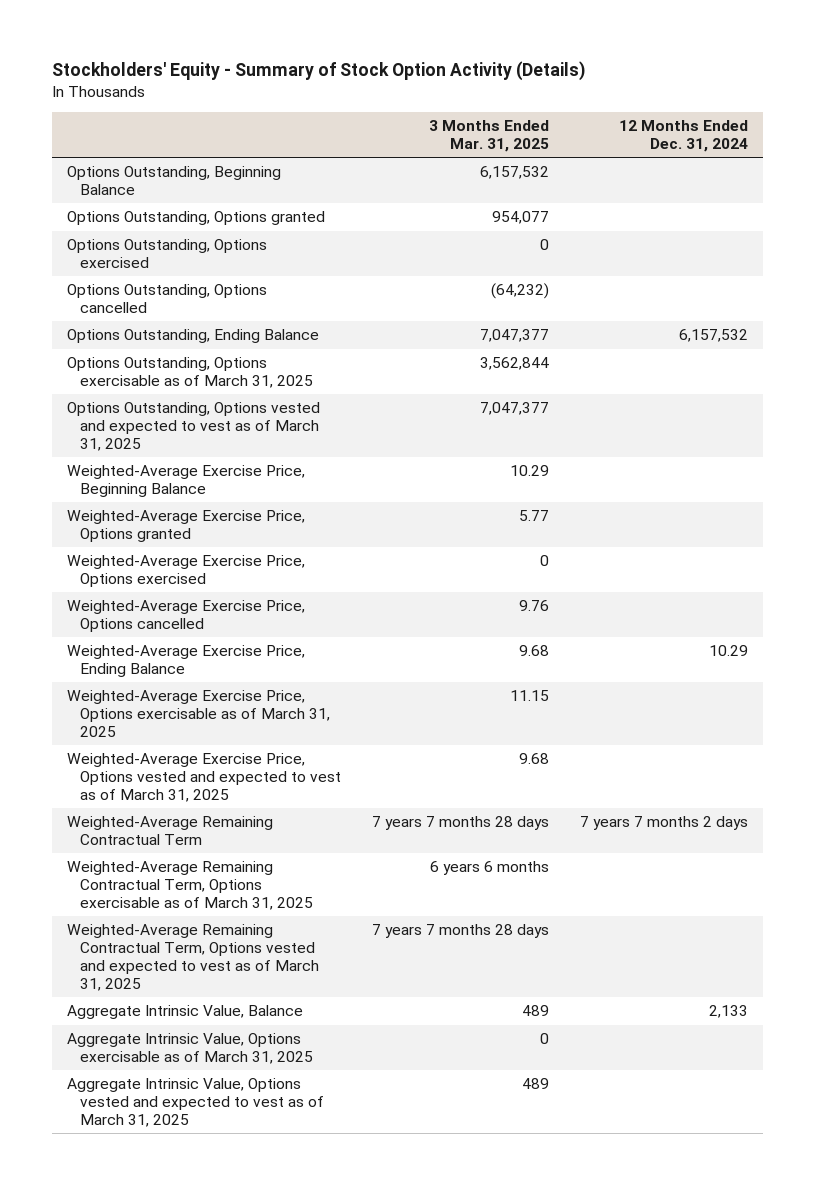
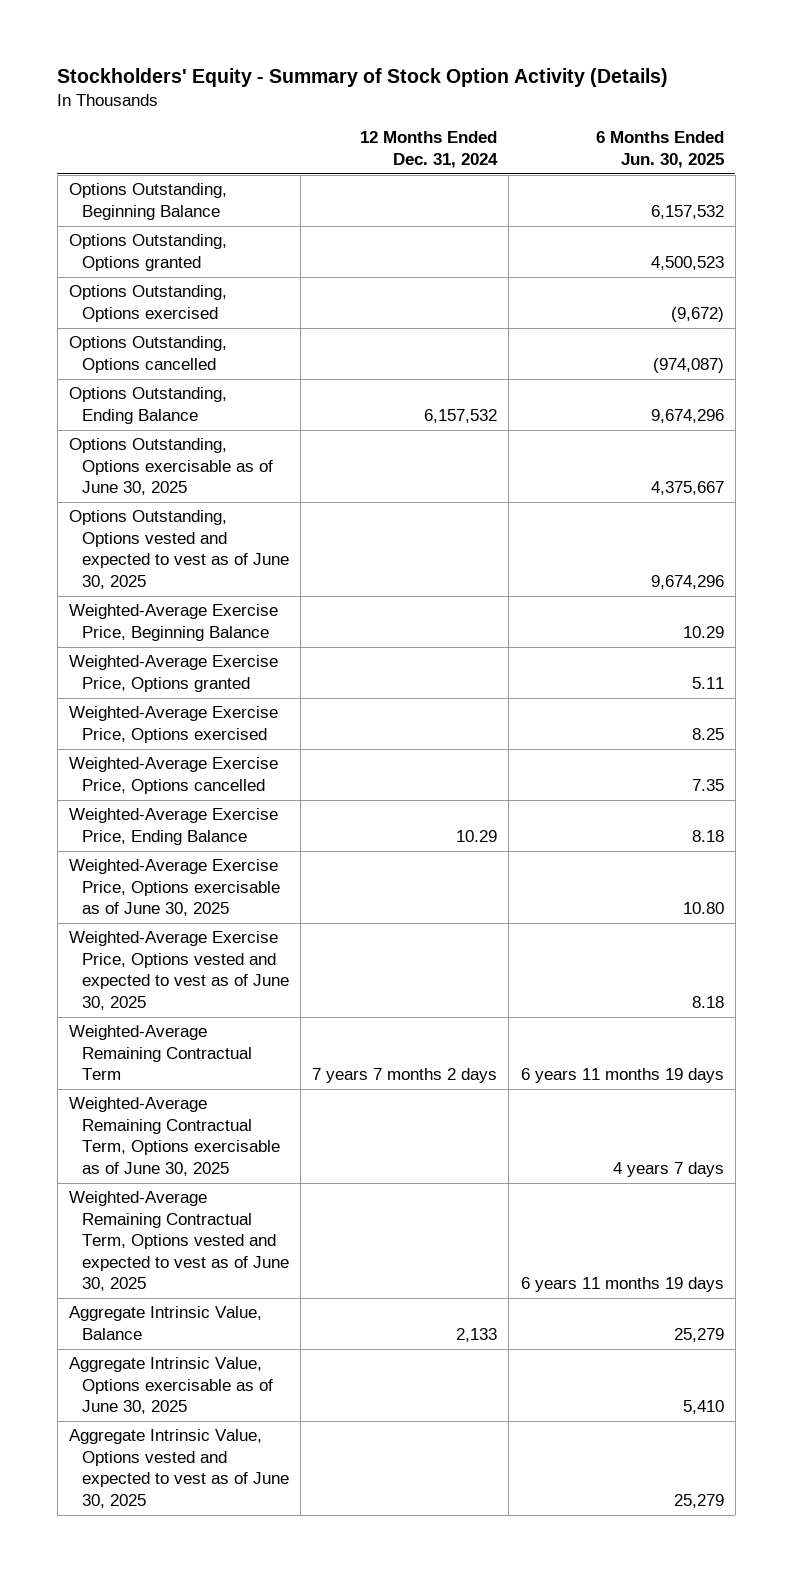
- | 3 Months Ended Mar. 31, 2025 | 12 Months Ended Dec. 31, 2024
+ | 12 Months Ended Dec. 31, 2024 | 6 Months Ended Jun. 30, 2025
- Options Outstanding, Options exercisable as of March 31, 2025 | 3,562,844 |
- Options Outstanding, Options vested and expected to vest as of March 31, 2025 | 7,047,377 |
+ Options Outstanding, Options exercisable as of June 30, 2025 | | 4,375,667
+ Options Outstanding, Options vested and expected to vest as of June 30, 2025 | | 9,674,296
- Weighted-Average Exercise Price, Options exercisable as of March 31, 2025 | 11.15 |
- Weighted-Average Exercise Price, Options vested and expected to vest as of March 31, 2025 | 9.68 |
+ Weighted-Average Exercise Price, Options exercisable as of June 30, 2025 | | 10.80
+ Weighted-Average Exercise Price, Options vested and expected to vest as of June 30, 2025 | | 8.18
- Weighted-Average Remaining Contractual Term, Options exercisable as of March 31, 2025 | 6 years 6 months |
- Weighted-Average Remaining Contractual Term, Options vested and expected to vest as of March 31, 2025 | 7 years 7 months 28 days |
+ Weighted-Average Remaining Contractual Term, Options exercisable as of June 30, 2025 | | 4 years 7 days
+ Weighted-Average Remaining Contractual Term, Options vested and expected to vest as of June 30, 2025 | | 6 years 11 months 19 days
- Aggregate Intrinsic Value, Options exercisable as of March 31, 2025 | 0 |
- Aggregate Intrinsic Value, Options vested and expected to vest as of March 31, 2025 | 489 |
+ Aggregate Intrinsic Value, Options exercisable as of June 30, 2025 | | 5,410
+ Aggregate Intrinsic Value, Options vested and expected to vest as of June 30, 2025 | | 25,279

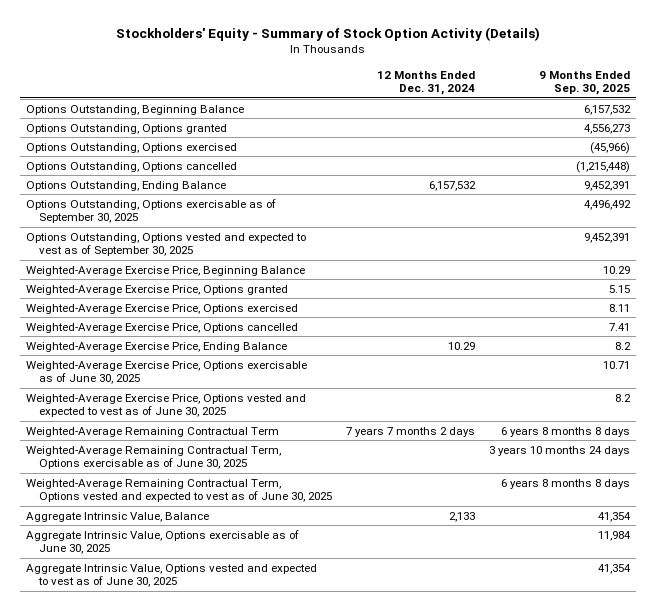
- | 12 Months Ended Dec. 31, 2024 | 6 Months Ended Jun. 30, 2025
+ | 12 Months Ended Dec. 31, 2024 | 9 Months Ended Sep. 30, 2025
- Options Outstanding, Options exercisable as of June 30, 2025 | | 4,375,667
- Options Outstanding, Options vested and expected to vest as of June 30, 2025 | | 9,674,296
+ Options Outstanding, Options exercisable as of September 30, 2025 | | 4,496,492
+ Options Outstanding, Options vested and expected to vest as of September 30, 2025 | | 9,452,391

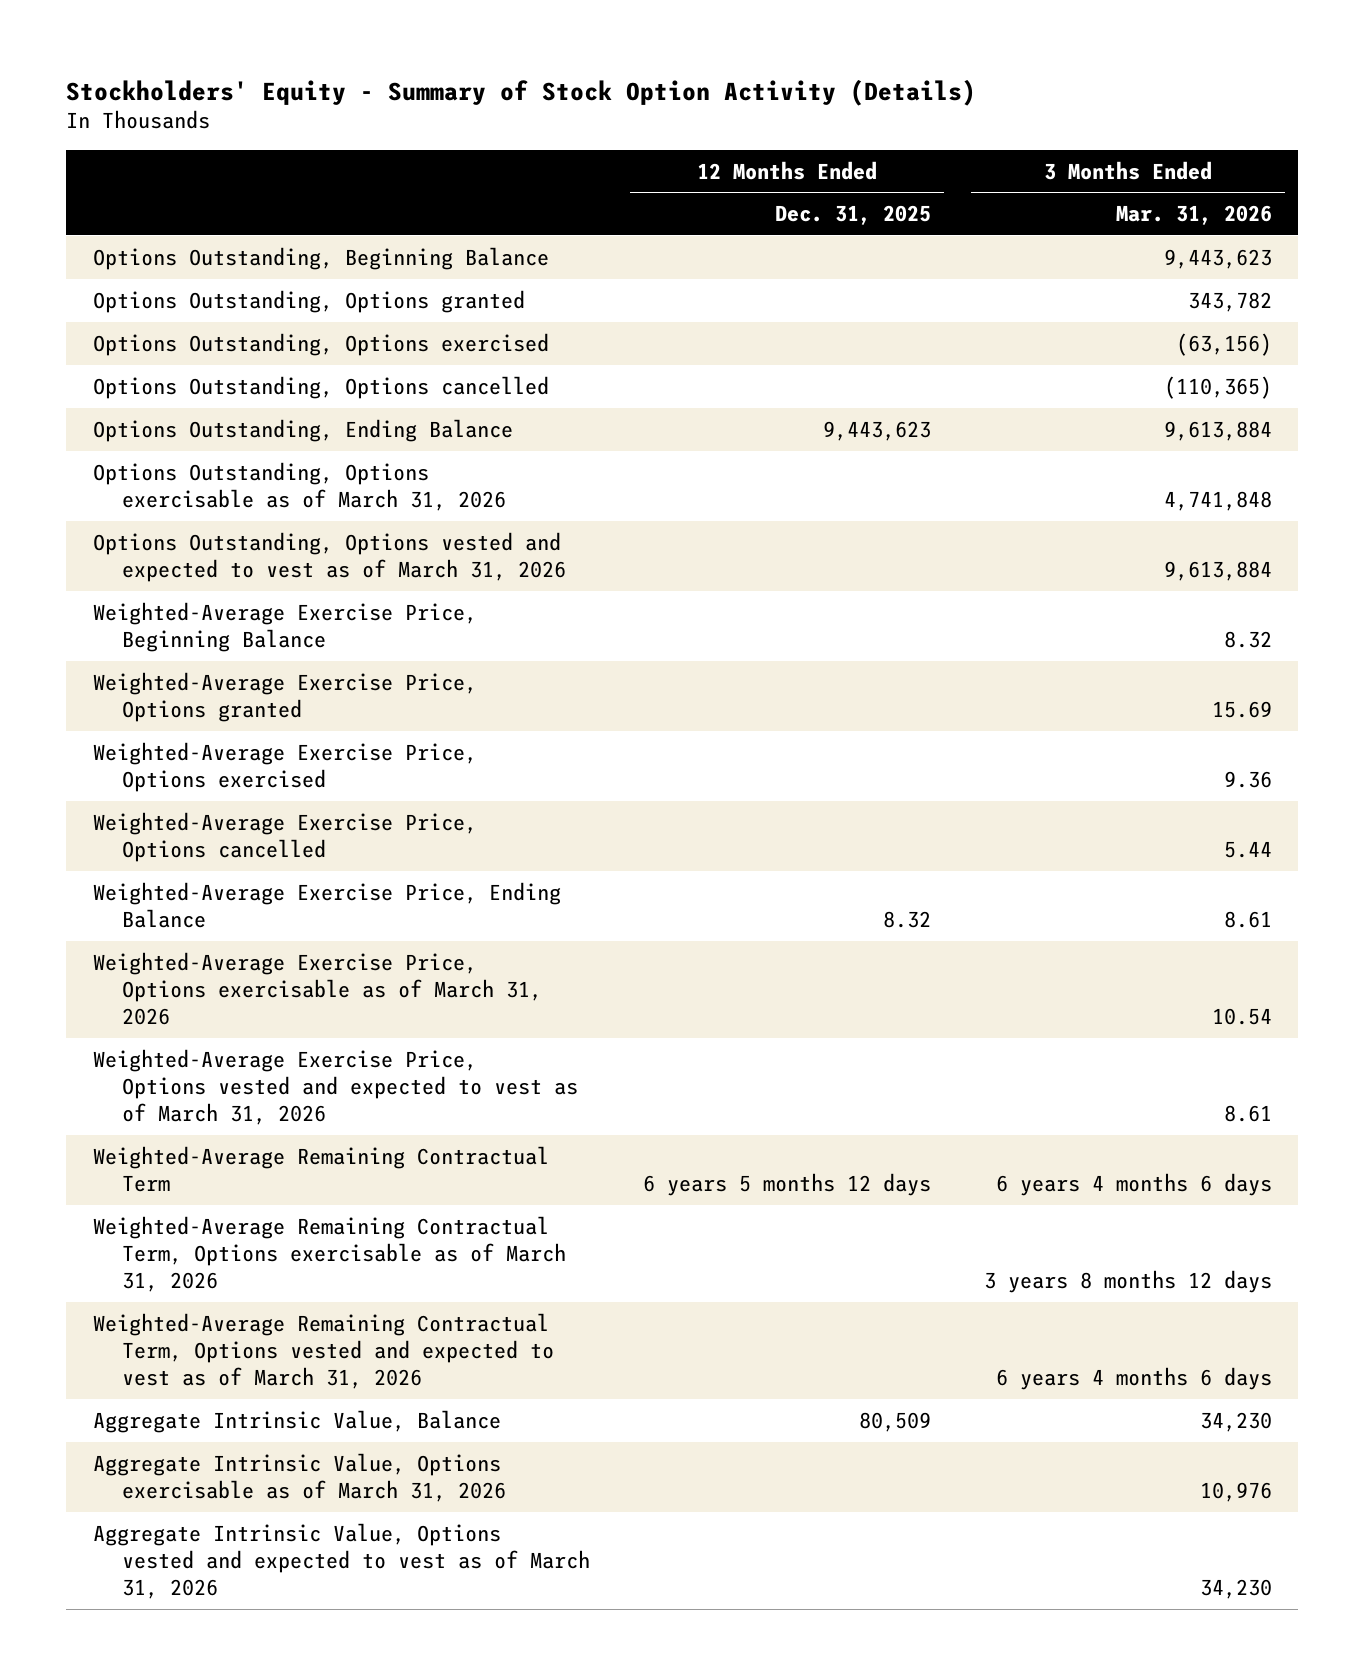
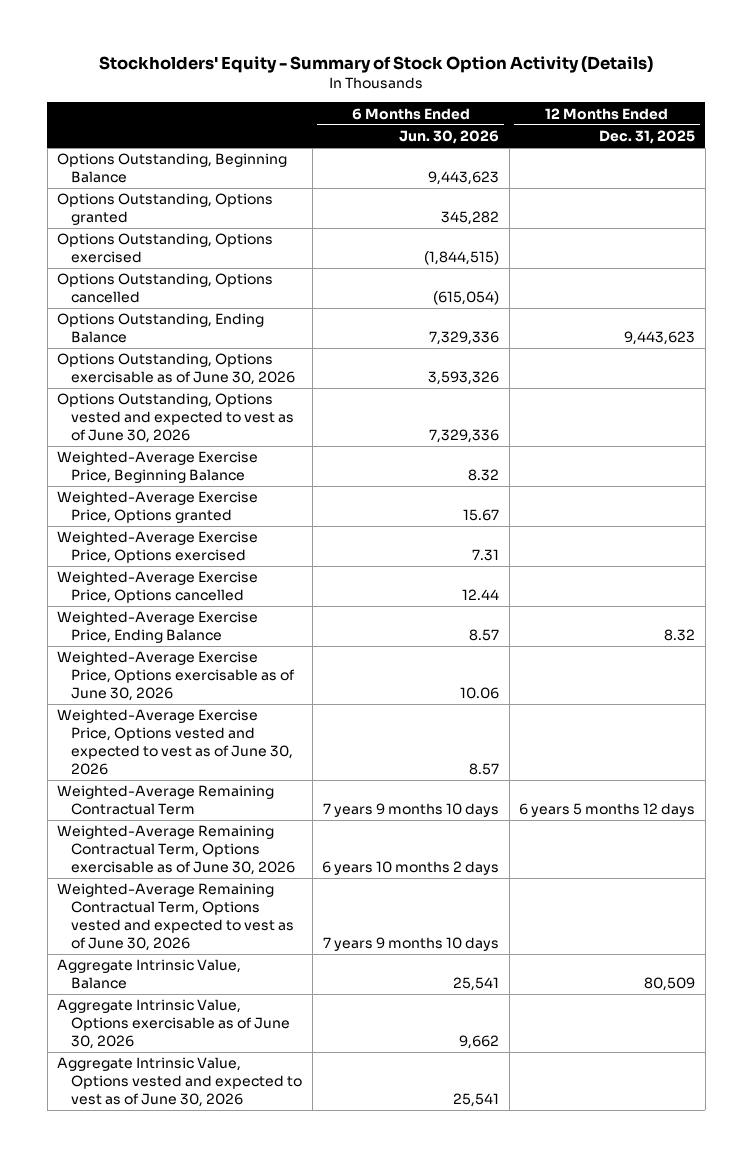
- | 12 Months Ended Dec. 31, 2025 | 3 Months Ended Mar. 31, 2026
+ | 6 Months Ended Jun. 30, 2026 | 12 Months Ended Dec. 31, 2025
- Options Outstanding, Options exercisable as of March 31, 2026 | | 4,741,848
- Options Outstanding, Options vested and expected to vest as of March 31, 2026 | | 9,613,884
+ Options Outstanding, Options exercisable as of June 30, 2026 | 3,593,326 |
+ Options Outstanding, Options vested and expected to vest as of June 30, 2026 | 7,329,336 |
- Weighted-Average Exercise Price, Options exercisable as of March 31, 2026 | | 10.54
- Weighted-Average Exercise Price, Options vested and expected to vest as of March 31, 2026 | | 8.61
+ Weighted-Average Exercise Price, Options exercisable as of June 30, 2026 | 10.06 |
+ Weighted-Average Exercise Price, Options vested and expected to vest as of June 30, 2026 | 8.57 |
- Weighted-Average Remaining Contractual Term, Options exercisable as of March 31, 2026 | | 3 years 8 months 12 days
- Weighted-Average Remaining Contractual Term, Options vested and expected to vest as of March 31, 2026 | | 6 years 4 months 6 days
+ Weighted-Average Remaining Contractual Term, Options exercisable as of June 30, 2026 | 6 years 10 months 2 days |
+ Weighted-Average Remaining Contractual Term, Options vested and expected to vest as of June 30, 2026 | 7 years 9 months 10 days |
- Aggregate Intrinsic Value, Options exercisable as of March 31, 2026 | | 10,976
- Aggregate Intrinsic Value, Options vested and expected to vest as of March 31, 2026 | | 34,230
+ Aggregate Intrinsic Value, Options exercisable as of June 30, 2026 | 9,662 |
+ Aggregate Intrinsic Value, Options vested and expected to vest as of June 30, 2026 | 25,541 |

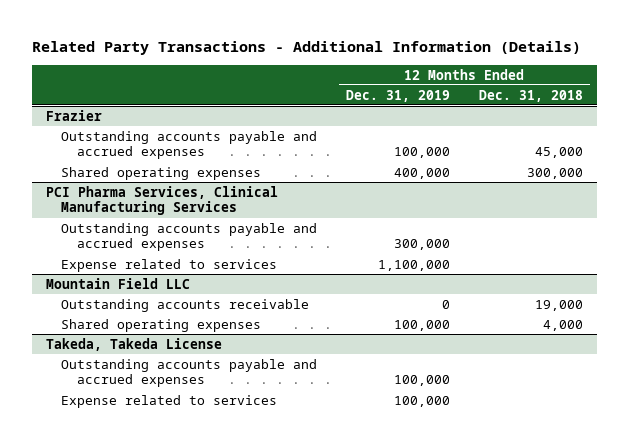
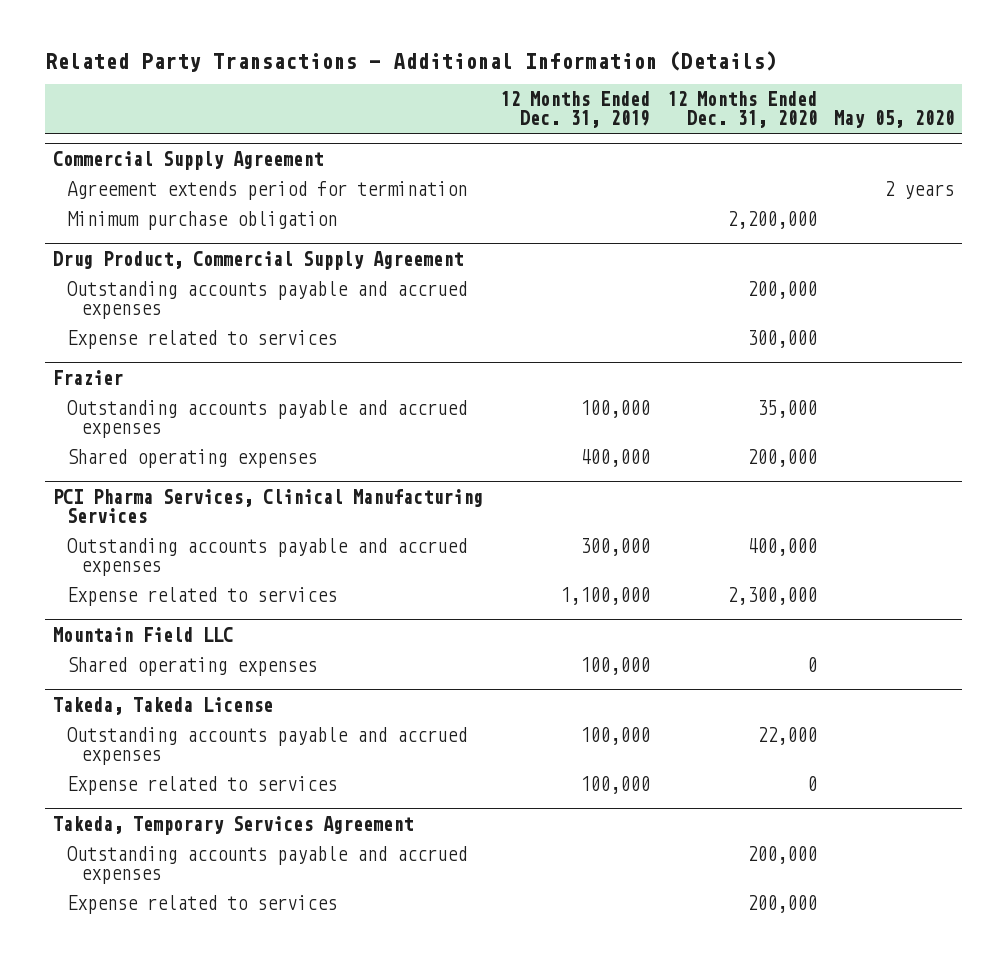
- | 12 Months Ended Dec. 31, 2019 | 12 Months Ended Dec. 31, 2018
+ | 12 Months Ended Dec. 31, 2019 | 12 Months Ended Dec. 31, 2020 | May 05, 2020
+ Commercial Supply Agreement
+ Agreement extends period for termination | | | 2 years
+ Minimum purchase obligation | | 2,200,000 |
+ Drug Product, Commercial Supply Agreement
+ Outstanding accounts payable and accrued expenses | | 200,000 |
+ Expense related to services | | 300,000 |
@ Mountain Field LLC
- Outstanding accounts receivable | 0 | 19,000
+ Takeda, Temporary Services Agreement
+ Outstanding accounts payable and accrued expenses | | 200,000 |
+ Expense related to services | | 200,000 |

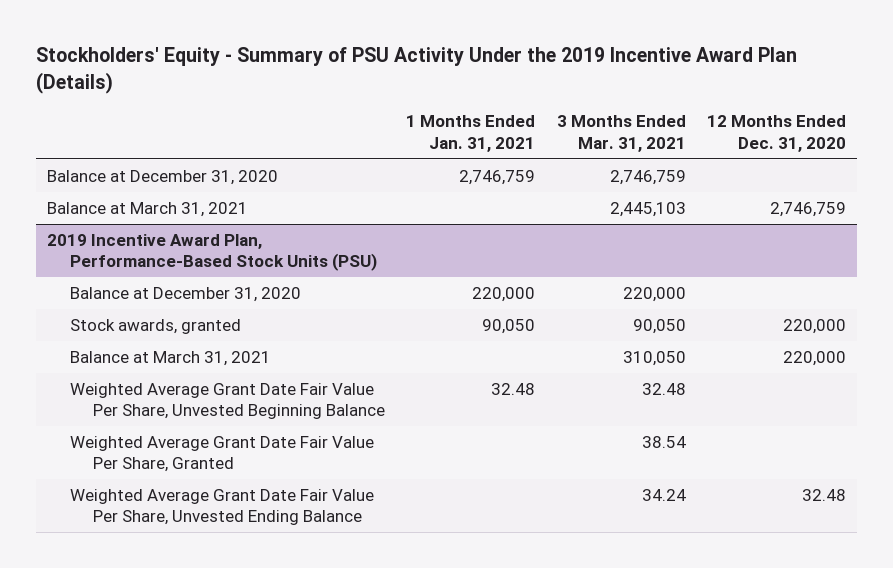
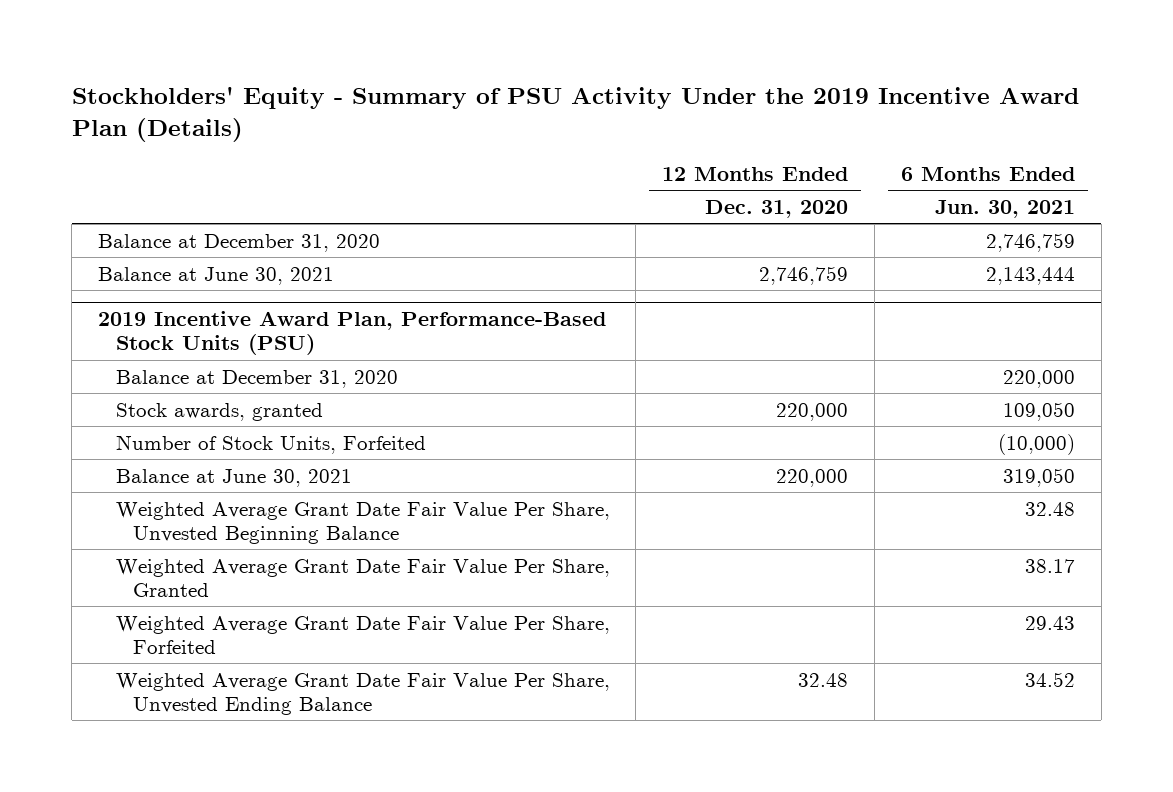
- | 1 Months Ended Jan. 31, 2021 | 3 Months Ended Mar. 31, 2021 | 12 Months Ended Dec. 31, 2020
+ | 12 Months Ended Dec. 31, 2020 | 6 Months Ended Jun. 30, 2021
- Balance at March 31, 2021 | | 2,445,103 | 2,746,759
+ Balance at June 30, 2021 | 2,746,759 | 2,143,444
@ 2019 Incentive Award Plan, Performance-Based Stock Units (PSU)
- Balance at March 31, 2021 | | 310,050 | 220,000
+ Number of Stock Units, Forfeited | | (10,000)
+ Balance at June 30, 2021 | 220,000 | 319,050
+ Weighted Average Grant Date Fair Value Per Share, Forfeited | | 29.43

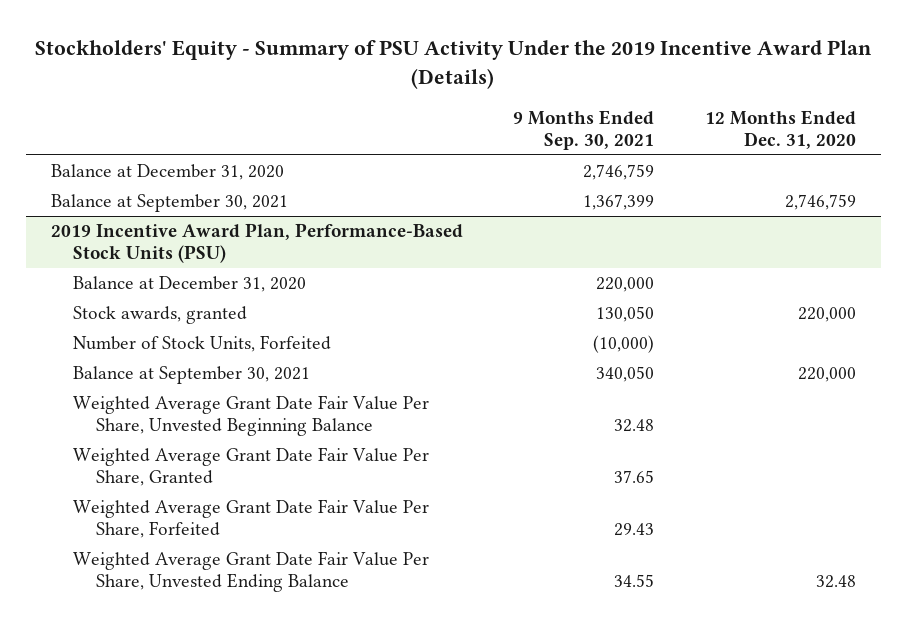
- | 12 Months Ended Dec. 31, 2020 | 6 Months Ended Jun. 30, 2021
+ | 9 Months Ended Sep. 30, 2021 | 12 Months Ended Dec. 31, 2020
- Balance at June 30, 2021 | 2,746,759 | 2,143,444
+ Balance at September 30, 2021 | 1,367,399 | 2,746,759
@ 2019 Incentive Award Plan, Performance-Based Stock Units (PSU)
- Balance at June 30, 2021 | 220,000 | 319,050
+ Balance at September 30, 2021 | 340,050 | 220,000

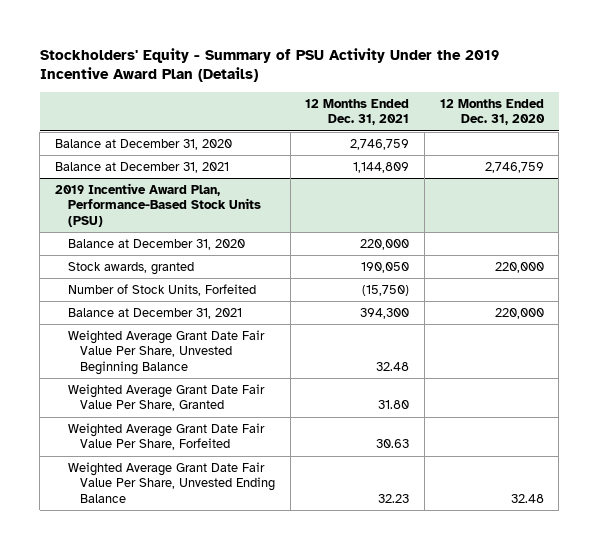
- | 9 Months Ended Sep. 30, 2021 | 12 Months Ended Dec. 31, 2020
+ | 12 Months Ended Dec. 31, 2021 | 12 Months Ended Dec. 31, 2020
- Balance at September 30, 2021 | 1,367,399 | 2,746,759
+ Balance at December 31, 2021 | 1,144,809 | 2,746,759
@ 2019 Incentive Award Plan, Performance-Based Stock Units (PSU)
- Balance at September 30, 2021 | 340,050 | 220,000
+ Balance at December 31, 2021 | 394,300 | 220,000

